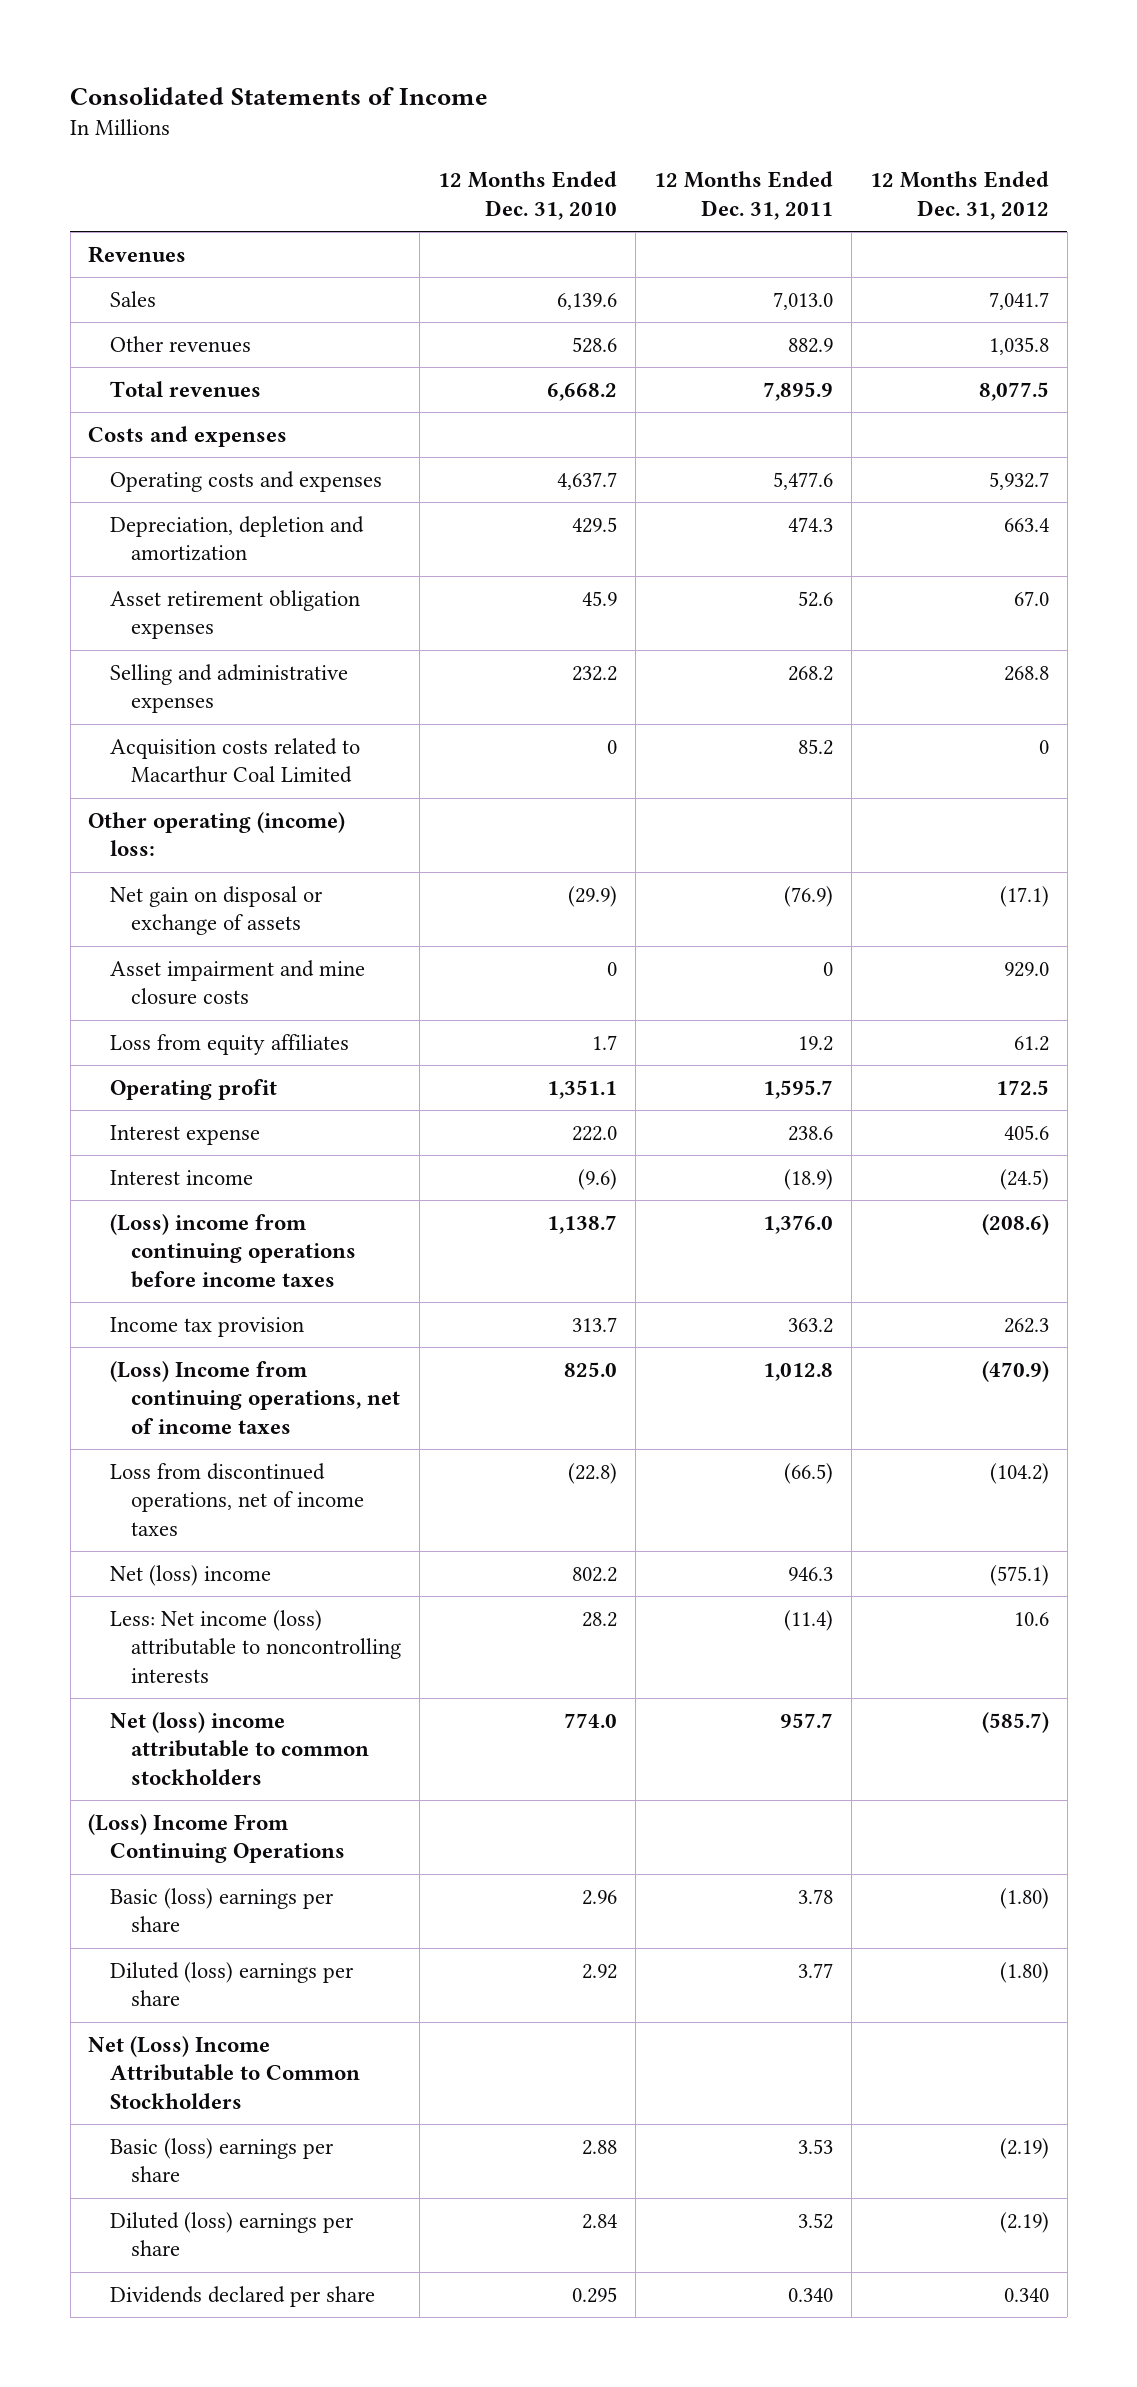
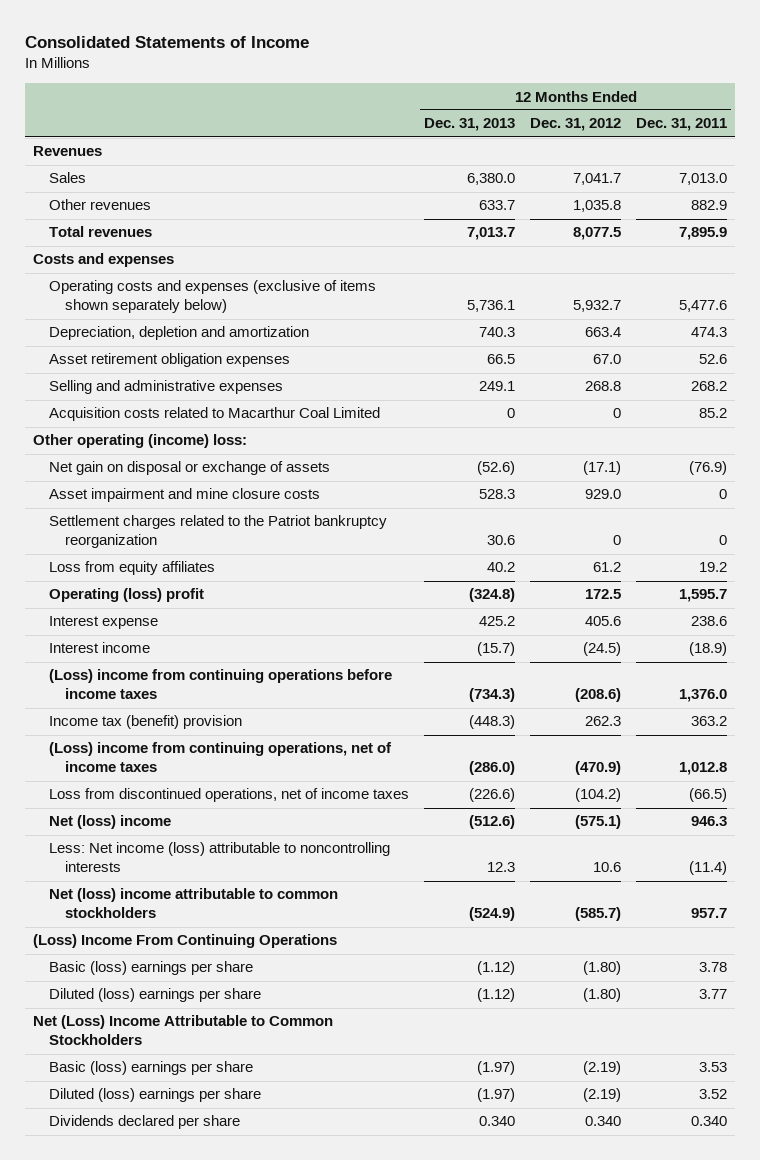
- | 12 Months Ended Dec. 31, 2010 | 12 Months Ended Dec. 31, 2011 | 12 Months Ended Dec. 31, 2012
+ | 12 Months Ended Dec. 31, 2013 | 12 Months Ended Dec. 31, 2012 | 12 Months Ended Dec. 31, 2011
- Operating costs and expenses | 4,637.7 | 5,477.6 | 5,932.7
+ Operating costs and expenses (exclusive of items shown separately below) | 5,736.1 | 5,932.7 | 5,477.6
+ Settlement charges related to the Patriot bankruptcy reorganization | 30.6 | 0 | 0
- Operating profit | 1,351.1 | 1,595.7 | 172.5
+ Operating (loss) profit | (324.8) | 172.5 | 1,595.7
- Income tax provision | 313.7 | 363.2 | 262.3
- (Loss) Income from continuing operations, net of income taxes | 825.0 | 1,012.8 | (470.9)
+ Income tax (benefit) provision | (448.3) | 262.3 | 363.2
+ (Loss) income from continuing operations, net of income taxes | (286.0) | (470.9) | 1,012.8

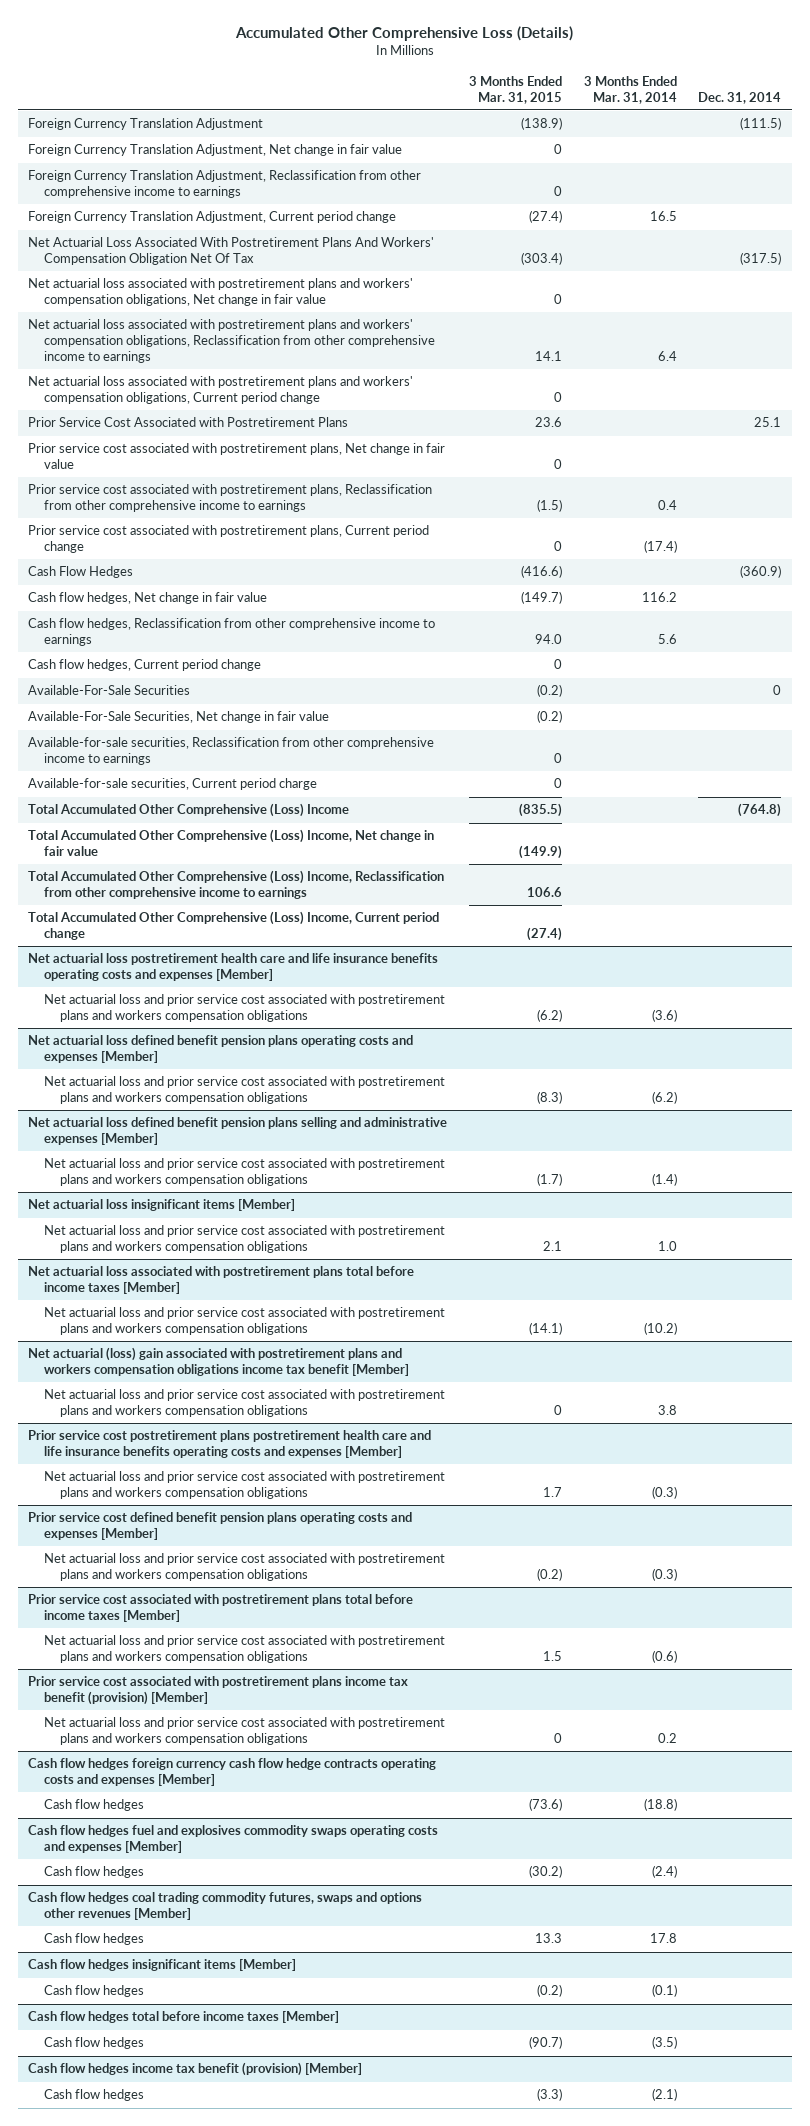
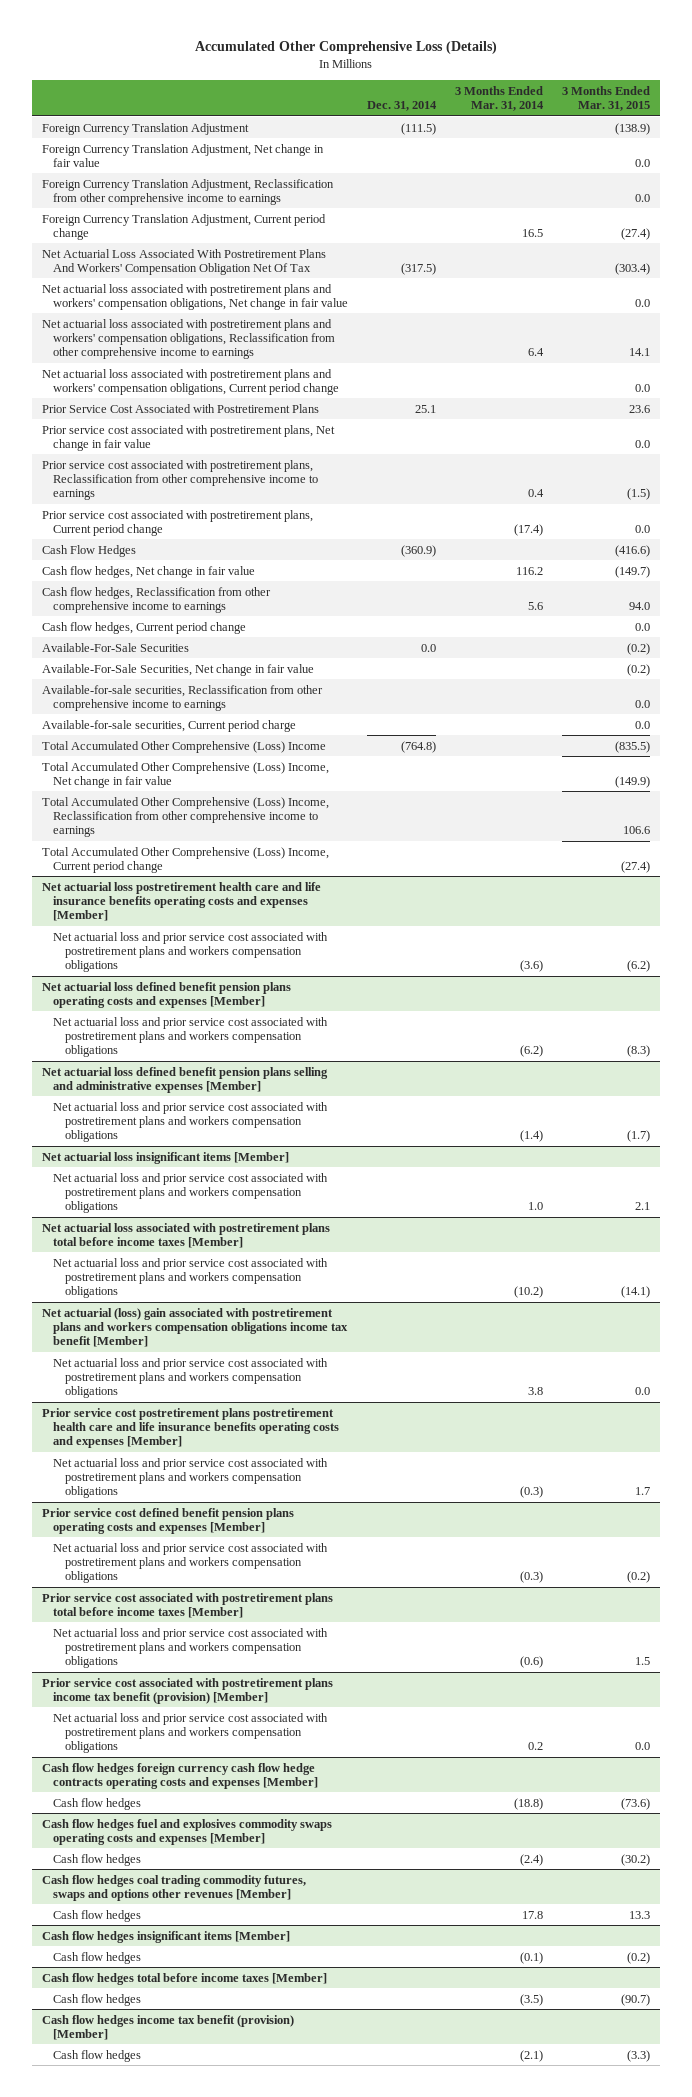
- | 3 Months Ended Mar. 31, 2015 | 3 Months Ended Mar. 31, 2014 | Dec. 31, 2014
+ | Dec. 31, 2014 | 3 Months Ended Mar. 31, 2014 | 3 Months Ended Mar. 31, 2015
- Foreign Currency Translation Adjustment, Net change in fair value | 0 | |
- Foreign Currency Translation Adjustment, Reclassification from other comprehensive income to earnings | 0 | |
+ Foreign Currency Translation Adjustment, Net change in fair value | | | 0.0
+ Foreign Currency Translation Adjustment, Reclassification from other comprehensive income to earnings | | | 0.0
- Net actuarial loss associated with postretirement plans and workers' compensation obligations, Net change in fair value | 0 | |
+ Net actuarial loss associated with postretirement plans and workers' compensation obligations, Net change in fair value | | | 0.0
- Net actuarial loss associated with postretirement plans and workers' compensation obligations, Current period change | 0 | |
+ Net actuarial loss associated with postretirement plans and workers' compensation obligations, Current period change | | | 0.0
- Prior service cost associated with postretirement plans, Net change in fair value | 0 | |
+ Prior service cost associated with postretirement plans, Net change in fair value | | | 0.0
- Prior service cost associated with postretirement plans, Current period change | 0 | (17.4) |
+ Prior service cost associated with postretirement plans, Current period change | | (17.4) | 0.0
- Cash flow hedges, Current period change | 0 | |
- Available-For-Sale Securities | (0.2) | | 0
+ Cash flow hedges, Current period change | | | 0.0
+ Available-For-Sale Securities | 0.0 | | (0.2)
- Available-for-sale securities, Reclassification from other comprehensive income to earnings | 0 | |
- Available-for-sale securities, Current period charge | 0 | |
+ Available-for-sale securities, Reclassification from other comprehensive income to earnings | | | 0.0
+ Available-for-sale securities, Current period charge | | | 0.0
@ Net actuarial (loss) gain associated with postretirement plans and workers compensation obligations income tax benefit [Member]
- Net actuarial loss and prior service cost associated with postretirement plans and workers compensation obligations | 0 | 3.8 |
+ Net actuarial loss and prior service cost associated with postretirement plans and workers compensation obligations | | 3.8 | 0.0
@ Prior service cost associated with postretirement plans income tax benefit (provision) [Member]
- Net actuarial loss and prior service cost associated with postretirement plans and workers compensation obligations | 0 | 0.2 |
+ Net actuarial loss and prior service cost associated with postretirement plans and workers compensation obligations | | 0.2 | 0.0

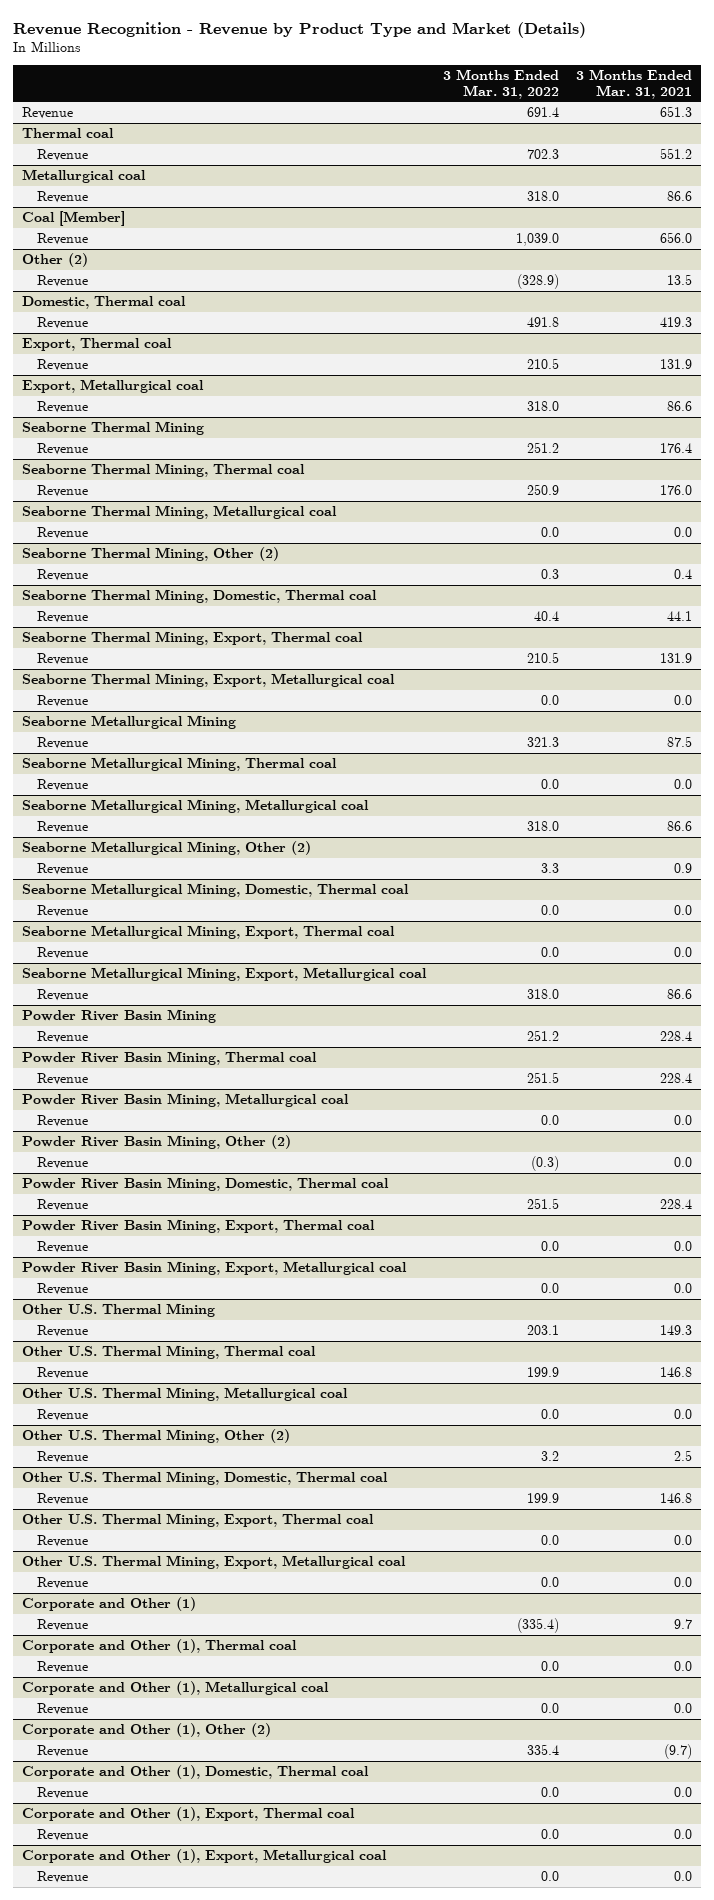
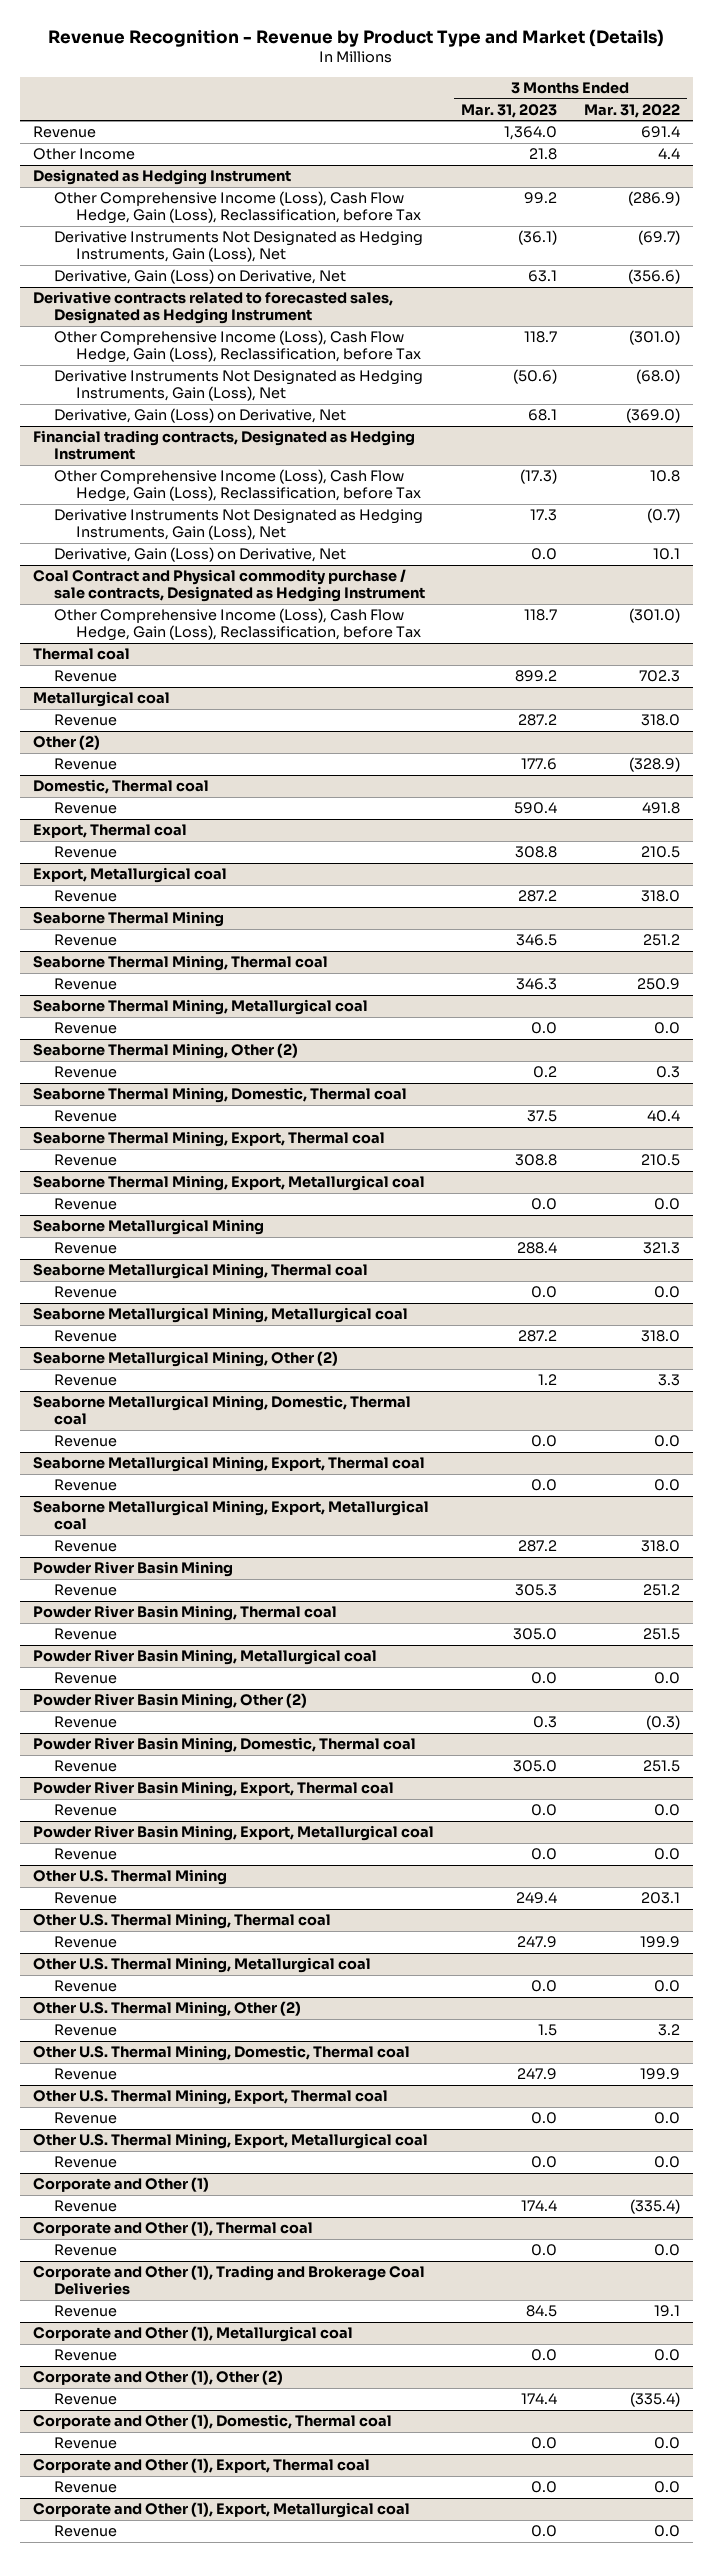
- | 3 Months Ended Mar. 31, 2022 | 3 Months Ended Mar. 31, 2021
+ | 3 Months Ended Mar. 31, 2023 | 3 Months Ended Mar. 31, 2022
+ Other Income | 21.8 | 4.4
+ Designated as Hedging Instrument
+ Other Comprehensive Income (Loss), Cash Flow Hedge, Gain (Loss), Reclassification, before Tax | 99.2 | (286.9)
+ Derivative Instruments Not Designated as Hedging Instruments, Gain (Loss), Net | (36.1) | (69.7)
+ Derivative, Gain (Loss) on Derivative, Net | 63.1 | (356.6)
+ Derivative contracts related to forecasted sales, Designated as Hedging Instrument
+ Other Comprehensive Income (Loss), Cash Flow Hedge, Gain (Loss), Reclassification, before Tax | 118.7 | (301.0)
+ Derivative Instruments Not Designated as Hedging Instruments, Gain (Loss), Net | (50.6) | (68.0)
+ Derivative, Gain (Loss) on Derivative, Net | 68.1 | (369.0)
+ Financial trading contracts, Designated as Hedging Instrument
+ Other Comprehensive Income (Loss), Cash Flow Hedge, Gain (Loss), Reclassification, before Tax | (17.3) | 10.8
+ Derivative Instruments Not Designated as Hedging Instruments, Gain (Loss), Net | 17.3 | (0.7)
+ Derivative, Gain (Loss) on Derivative, Net | 0.0 | 10.1
+ Coal Contract and Physical commodity purchase / sale contracts, Designated as Hedging Instrument
+ Other Comprehensive Income (Loss), Cash Flow Hedge, Gain (Loss), Reclassification, before Tax | 118.7 | (301.0)
- Coal [Member]
- Revenue | 1,039.0 | 656.0
+ Corporate and Other (1), Trading and Brokerage Coal Deliveries
+ Revenue | 84.5 | 19.1
@ Corporate and Other (1), Other (2)
- Revenue | 335.4 | (9.7)
+ Revenue | 174.4 | (335.4)

